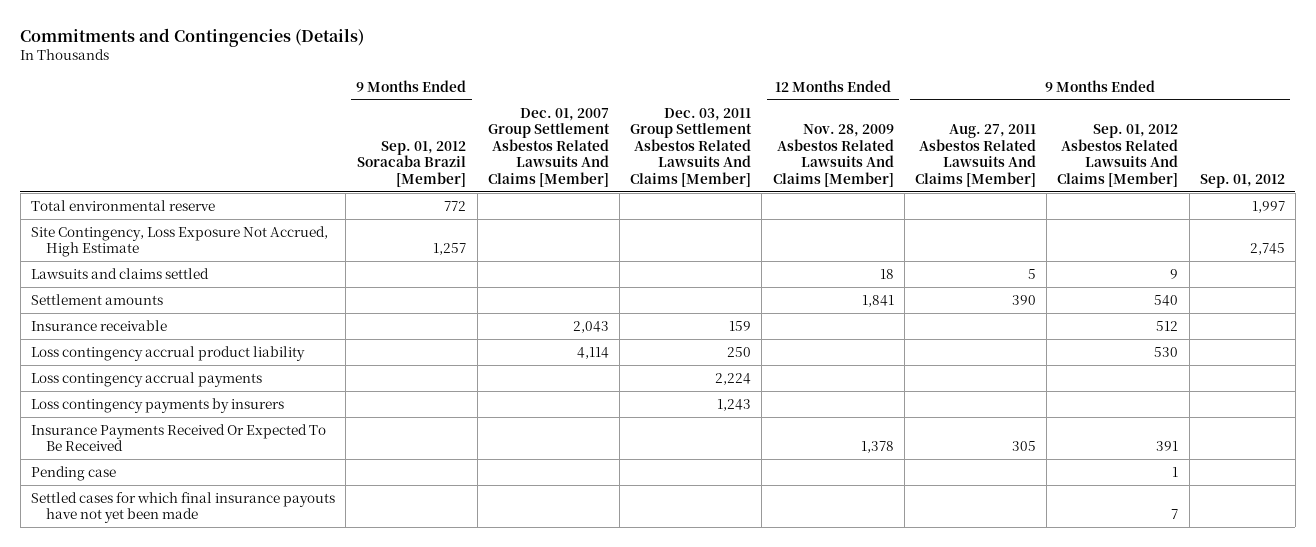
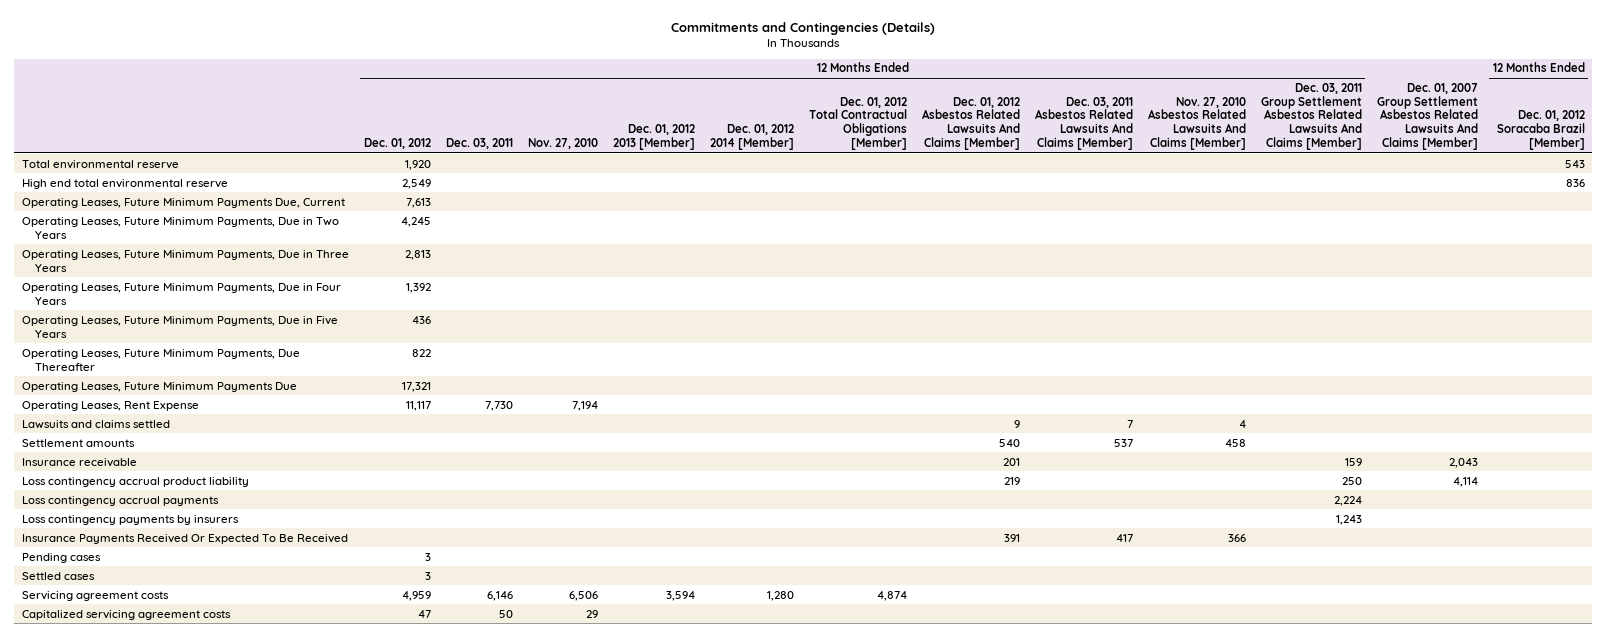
- | 9 Months Ended Sep. 01, 2012 Soracaba Brazil [Member] | Dec. 01, 2007 Group Settlement Asbestos Related Lawsuits And Claims [Member] | Dec. 03, 2011 Group Settlement Asbestos Related Lawsuits And Claims [Member] | 12 Months Ended Nov. 28, 2009 Asbestos Related Lawsuits And Claims [Member] | 9 Months Ended Aug. 27, 2011 Asbestos Related Lawsuits And Claims [Member] | 9 Months Ended Sep. 01, 2012 Asbestos Related Lawsuits And Claims [Member] | 9 Months Ended Sep. 01, 2012
+ | 12 Months Ended Dec. 01, 2012 | 12 Months Ended Dec. 03, 2011 | 12 Months Ended Nov. 27, 2010 | 12 Months Ended Dec. 01, 2012 2013 [Member] | 12 Months Ended Dec. 01, 2012 2014 [Member] | 12 Months Ended Dec. 01, 2012 Total Contractual Obligations [Member] | 12 Months Ended Dec. 01, 2012 Asbestos Related Lawsuits And Claims [Member] | 12 Months Ended Dec. 03, 2011 Asbestos Related Lawsuits And Claims [Member] | 12 Months Ended Nov. 27, 2010 Asbestos Related Lawsuits And Claims [Member] | 12 Months Ended Dec. 03, 2011 Group Settlement Asbestos Related Lawsuits And Claims [Member] | Dec. 01, 2007 Group Settlement Asbestos Related Lawsuits And Claims [Member] | 12 Months Ended Dec. 01, 2012 Soracaba Brazil [Member]
- Site Contingency, Loss Exposure Not Accrued, High Estimate | 1,257 | | | | | | 2,745
+ High end total environmental reserve | 2,549 | | | | | | | | | | | 836
+ Operating Leases, Future Minimum Payments Due, Current | 7,613 | | | | | | | | | | |
+ Operating Leases, Future Minimum Payments, Due in Two Years | 4,245 | | | | | | | | | | |
+ Operating Leases, Future Minimum Payments, Due in Three Years | 2,813 | | | | | | | | | | |
+ Operating Leases, Future Minimum Payments, Due in Four Years | 1,392 | | | | | | | | | | |
+ Operating Leases, Future Minimum Payments, Due in Five Years | 436 | | | | | | | | | | |
+ Operating Leases, Future Minimum Payments, Due Thereafter | 822 | | | | | | | | | | |
+ Operating Leases, Future Minimum Payments Due | 17,321 | | | | | | | | | | |
+ Operating Leases, Rent Expense | 11,117 | 7,730 | 7,194 | | | | | | | | |
- Pending case | | | | | | 1 |
- Settled cases for which final insurance payouts have not yet been made | | | | | | 7 |
+ Pending cases | 3 | | | | | | | | | | |
+ Settled cases | 3 | | | | | | | | | | |
+ Servicing agreement costs | 4,959 | 6,146 | 6,506 | 3,594 | 1,280 | 4,874 | | | | | |
+ Capitalized servicing agreement costs | 47 | 50 | 29 | | | | | | | | |

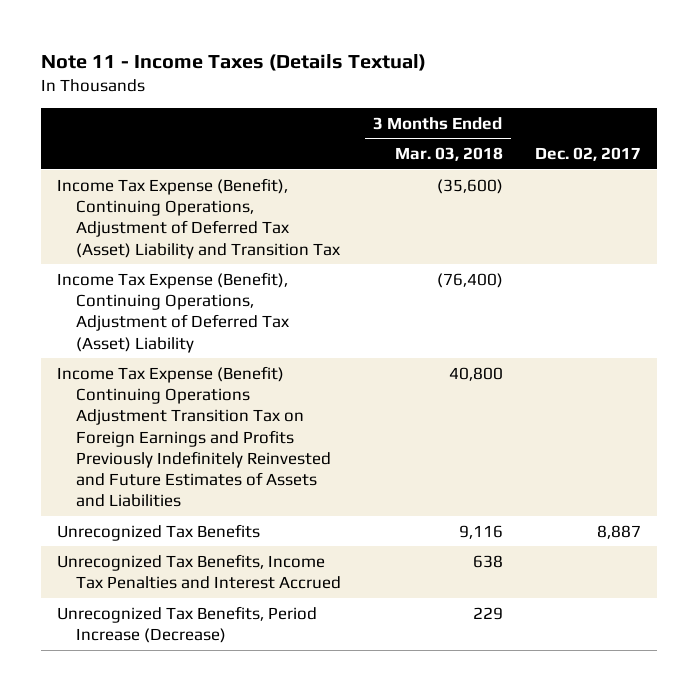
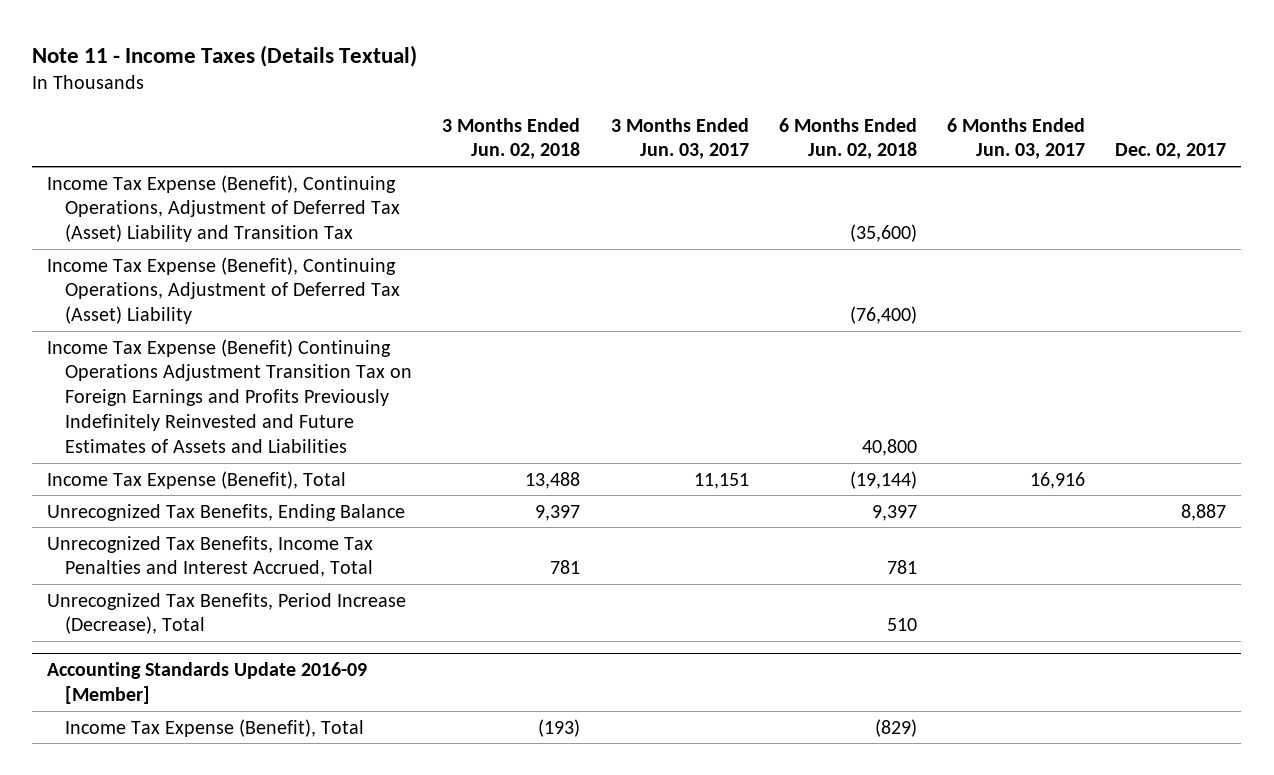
- | 3 Months Ended Mar. 03, 2018 | Dec. 02, 2017
+ | 3 Months Ended Jun. 02, 2018 | 3 Months Ended Jun. 03, 2017 | 6 Months Ended Jun. 02, 2018 | 6 Months Ended Jun. 03, 2017 | Dec. 02, 2017
- Unrecognized Tax Benefits | 9,116 | 8,887
- Unrecognized Tax Benefits, Income Tax Penalties and Interest Accrued | 638 |
- Unrecognized Tax Benefits, Period Increase (Decrease) | 229 |
+ Income Tax Expense (Benefit), Total | 13,488 | 11,151 | (19,144) | 16,916 |
+ Unrecognized Tax Benefits, Ending Balance | 9,397 | | 9,397 | | 8,887
+ Unrecognized Tax Benefits, Income Tax Penalties and Interest Accrued, Total | 781 | | 781 | |
+ Unrecognized Tax Benefits, Period Increase (Decrease), Total | | | 510 | |
+ Accounting Standards Update 2016-09 [Member]
+ Income Tax Expense (Benefit), Total | (193) | | (829) | |

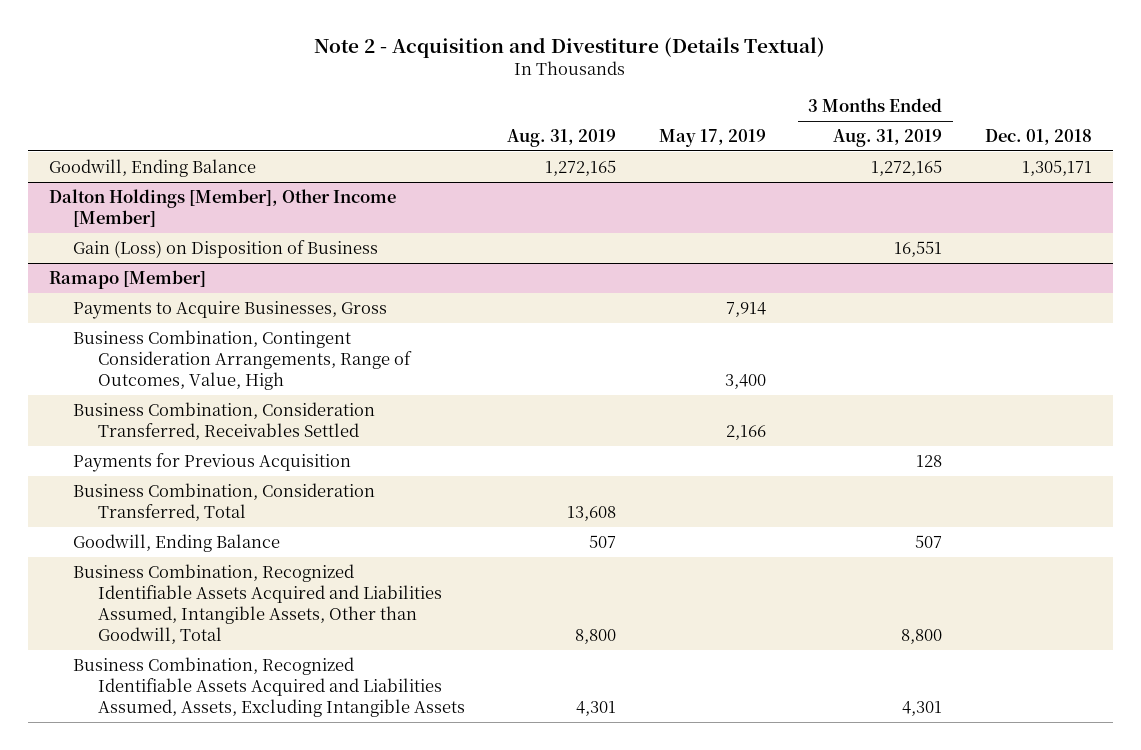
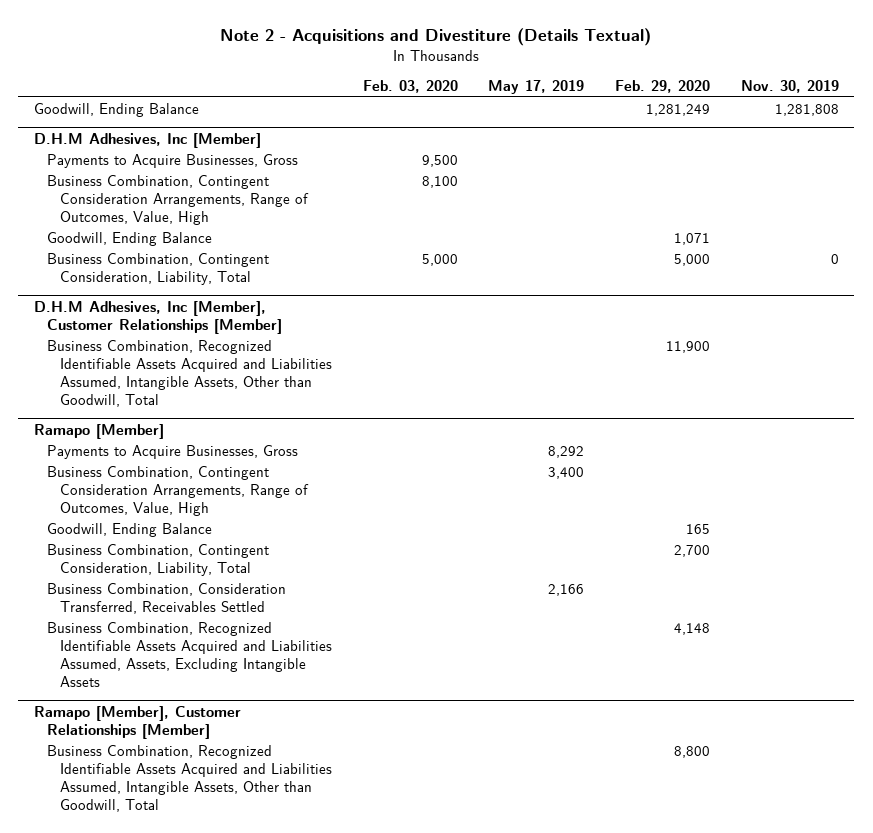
- Note 2 - Acquisition and Divestiture (Details Textual)
+ Note 2 - Acquisitions and Divestiture (Details Textual)
- | Aug. 31, 2019 | May 17, 2019 | 3 Months Ended Aug. 31, 2019 | Dec. 01, 2018
+ | Feb. 03, 2020 | May 17, 2019 | Feb. 29, 2020 | Nov. 30, 2019
- Dalton Holdings [Member], Other Income [Member]
- Gain (Loss) on Disposition of Business | | | 16,551 |
+ D.H.M Adhesives, Inc [Member]
+ Payments to Acquire Businesses, Gross | 9,500 | | |
+ Business Combination, Contingent Consideration Arrangements, Range of Outcomes, Value, High | 8,100 | | |
+ Goodwill, Ending Balance | | | 1,071 |
+ Business Combination, Contingent Consideration, Liability, Total | 5,000 | | 5,000 | 0
+ D.H.M Adhesives, Inc [Member], Customer Relationships [Member]
+ Business Combination, Recognized Identifiable Assets Acquired and Liabilities Assumed, Intangible Assets, Other than Goodwill, Total | | | 11,900 |
@ Ramapo [Member]
- Payments to Acquire Businesses, Gross | | 7,914 | |
+ Payments to Acquire Businesses, Gross | | 8,292 | |
- Payments for Previous Acquisition | | | 128 |
- Business Combination, Consideration Transferred, Total | 13,608 | | |
- Business Combination, Recognized Identifiable Assets Acquired and Liabilities Assumed, Intangible Assets, Other than Goodwill, Total | 8,800 | | 8,800 |
+ Business Combination, Contingent Consideration, Liability, Total | | | 2,700 |
moved down: Business Combination, Consideration Transferred, Receivables Settled | | 2,166 | |
+ Ramapo [Member], Customer Relationships [Member]
+ Business Combination, Recognized Identifiable Assets Acquired and Liabilities Assumed, Intangible Assets, Other than Goodwill, Total | | | 8,800 |

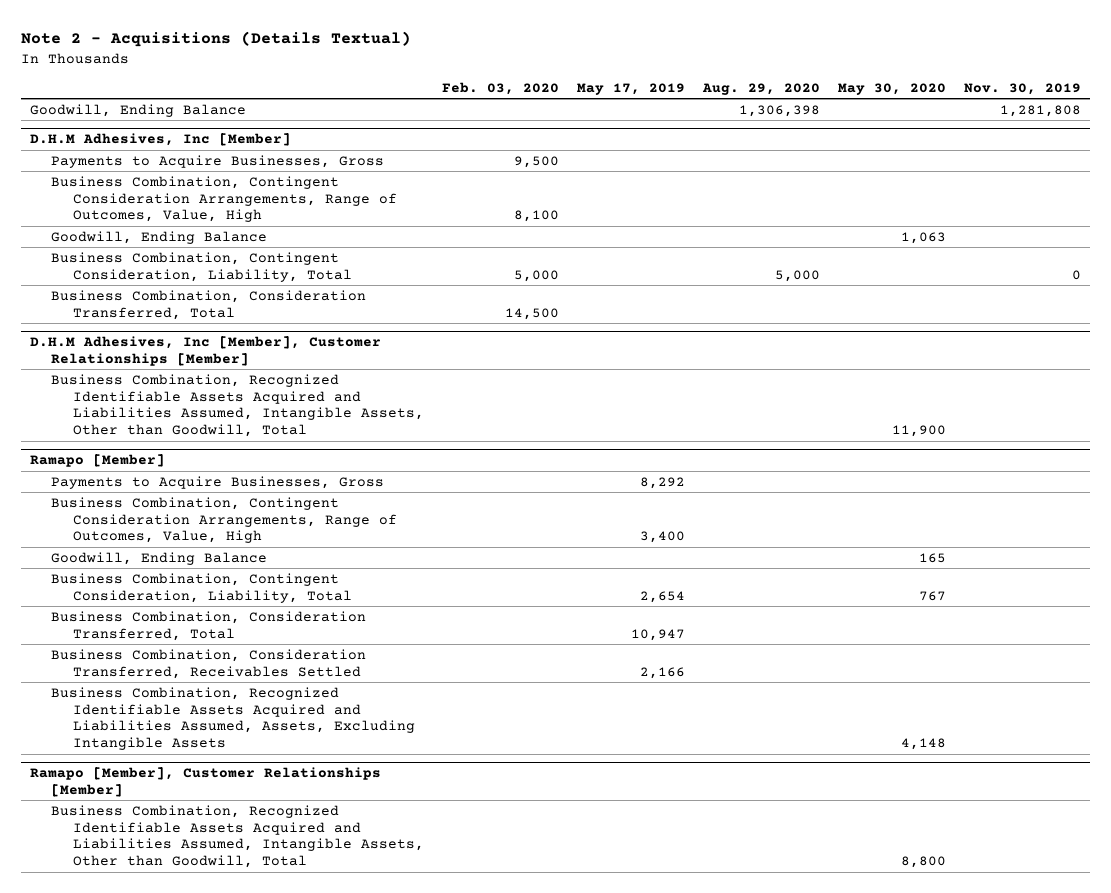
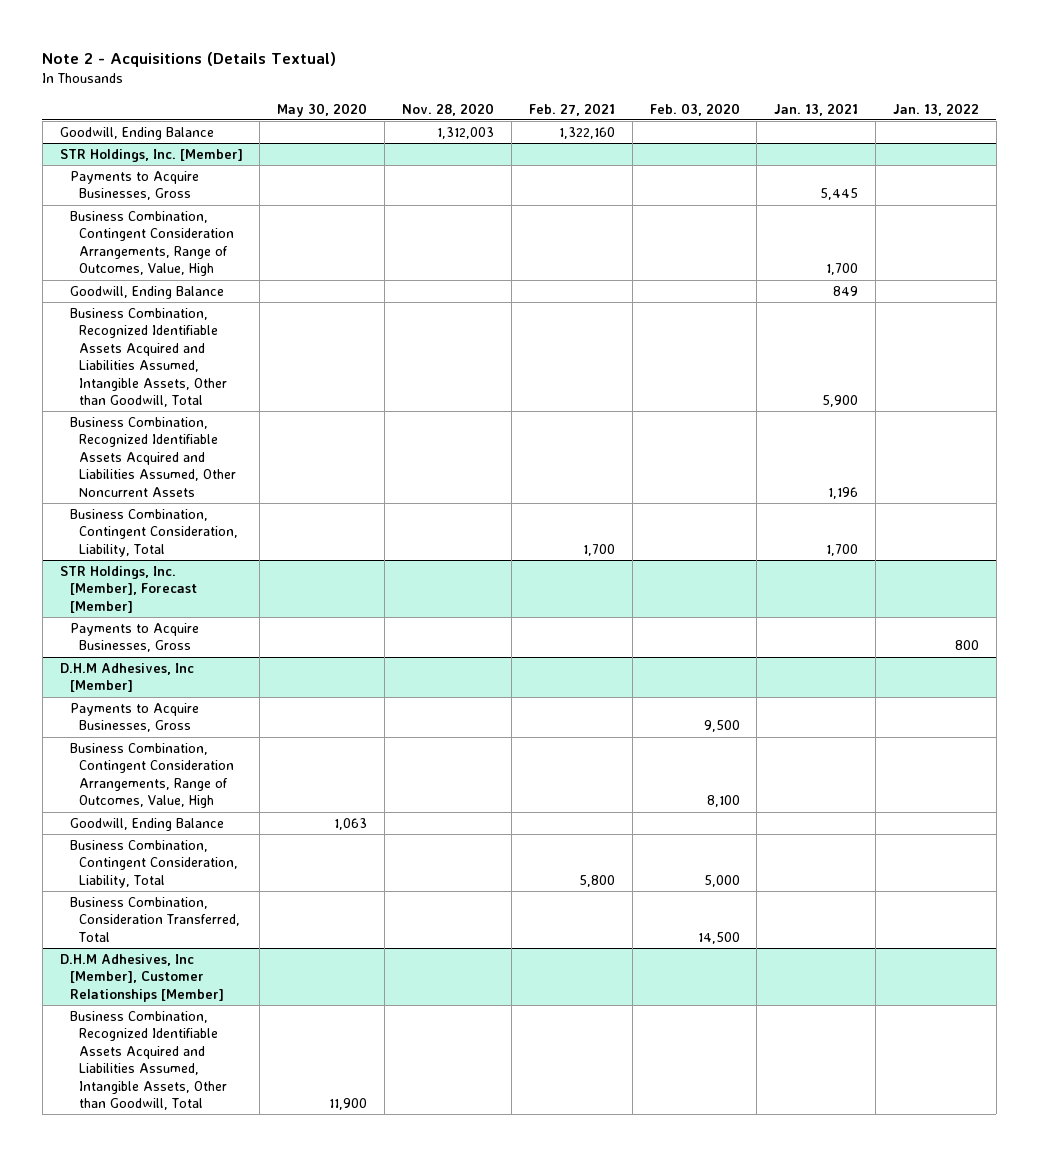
- | Feb. 03, 2020 | May 17, 2019 | Aug. 29, 2020 | May 30, 2020 | Nov. 30, 2019
+ | May 30, 2020 | Nov. 28, 2020 | Feb. 27, 2021 | Feb. 03, 2020 | Jan. 13, 2021 | Jan. 13, 2022
+ STR Holdings, Inc. [Member]
+ Payments to Acquire Businesses, Gross | | | | | 5,445 |
+ Business Combination, Contingent Consideration Arrangements, Range of Outcomes, Value, High | | | | | 1,700 |
+ Goodwill, Ending Balance | | | | | 849 |
+ Business Combination, Recognized Identifiable Assets Acquired and Liabilities Assumed, Intangible Assets, Other than Goodwill, Total | | | | | 5,900 |
+ Business Combination, Recognized Identifiable Assets Acquired and Liabilities Assumed, Other Noncurrent Assets | | | | | 1,196 |
+ Business Combination, Contingent Consideration, Liability, Total | | | 1,700 | | 1,700 |
+ STR Holdings, Inc. [Member], Forecast [Member]
+ Payments to Acquire Businesses, Gross | | | | | | 800
- Ramapo [Member]
- Payments to Acquire Businesses, Gross | | 8,292 | | |
- Business Combination, Contingent Consideration Arrangements, Range of Outcomes, Value, High | | 3,400 | | |
- Goodwill, Ending Balance | | | | 165 |
- Business Combination, Contingent Consideration, Liability, Total | | 2,654 | | 767 |
- Business Combination, Consideration Transferred, Total | | 10,947 | | |
- Business Combination, Consideration Transferred, Receivables Settled | | 2,166 | | |
- Business Combination, Recognized Identifiable Assets Acquired and Liabilities Assumed, Assets, Excluding Intangible Assets | | | | 4,148 |
- Ramapo [Member], Customer Relationships [Member]
- Business Combination, Recognized Identifiable Assets Acquired and Liabilities Assumed, Intangible Assets, Other than Goodwill, Total | | | | 8,800 |

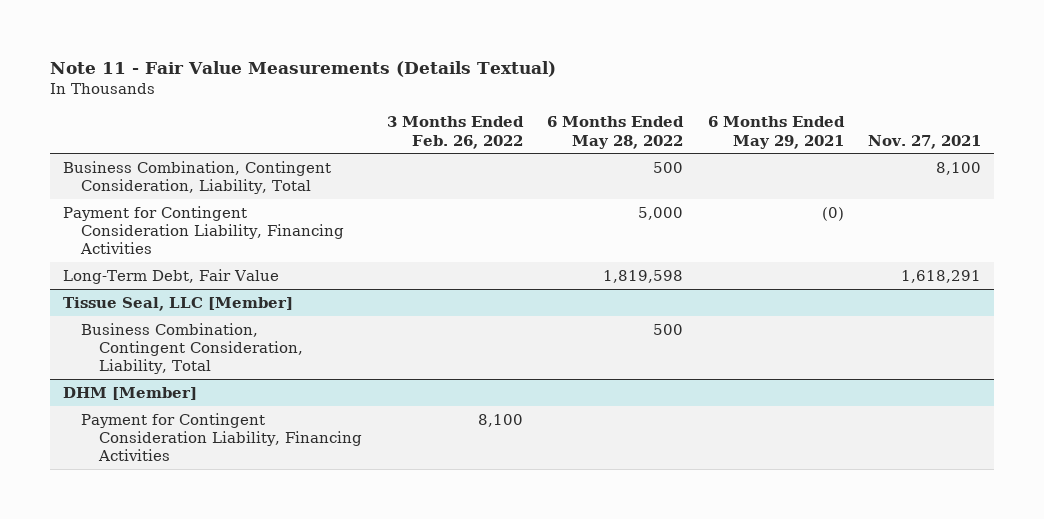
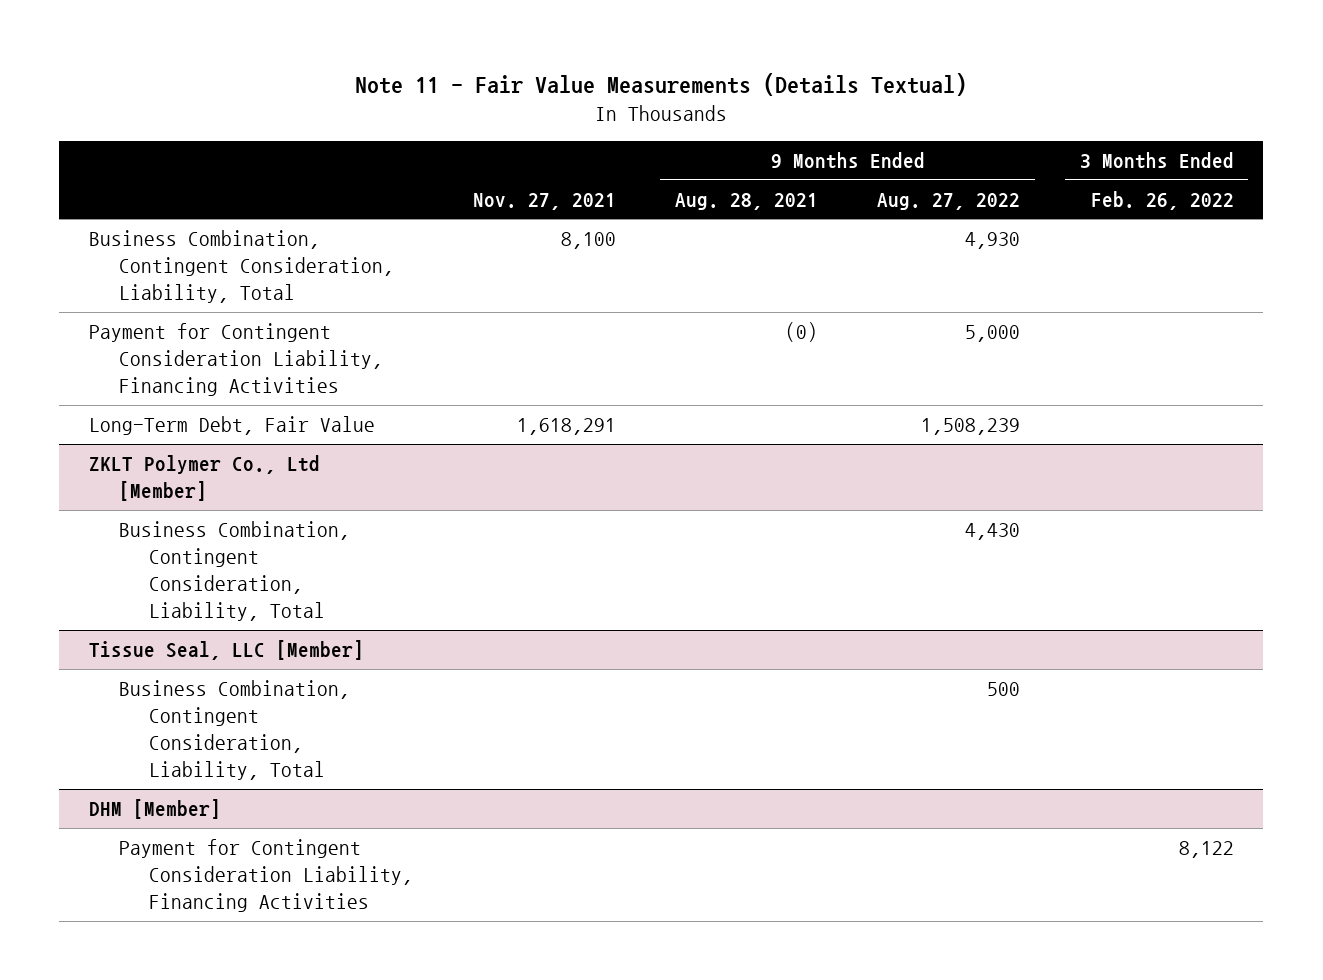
- | 3 Months Ended Feb. 26, 2022 | 6 Months Ended May 28, 2022 | 6 Months Ended May 29, 2021 | Nov. 27, 2021
+ | Nov. 27, 2021 | 9 Months Ended Aug. 28, 2021 | 9 Months Ended Aug. 27, 2022 | 3 Months Ended Feb. 26, 2022
+ ZKLT Polymer Co., Ltd [Member]
+ Business Combination, Contingent Consideration, Liability, Total | | | 4,430 |
@ DHM [Member]
- Payment for Contingent Consideration Liability, Financing Activities | 8,100 | | |
+ Payment for Contingent Consideration Liability, Financing Activities | | | | 8,122

